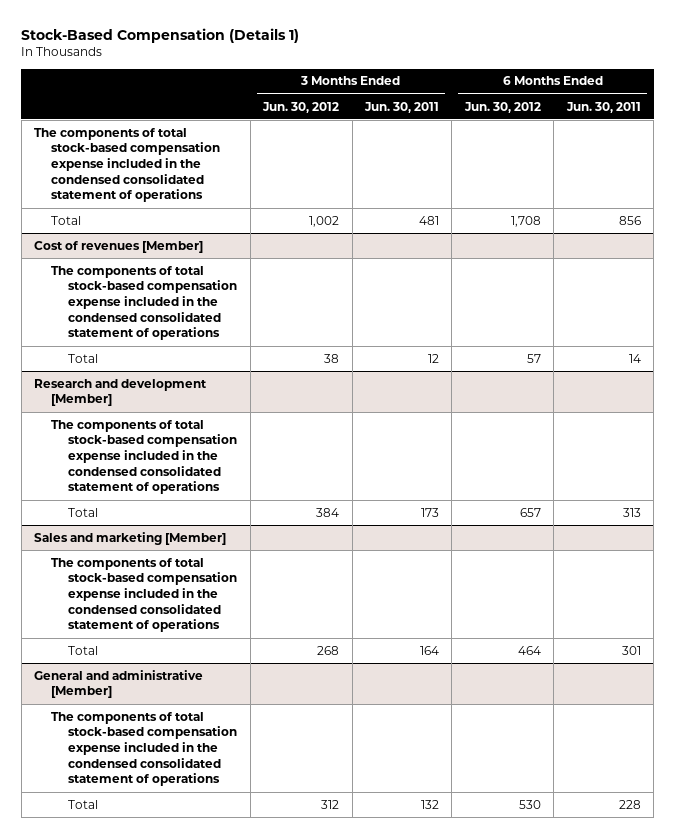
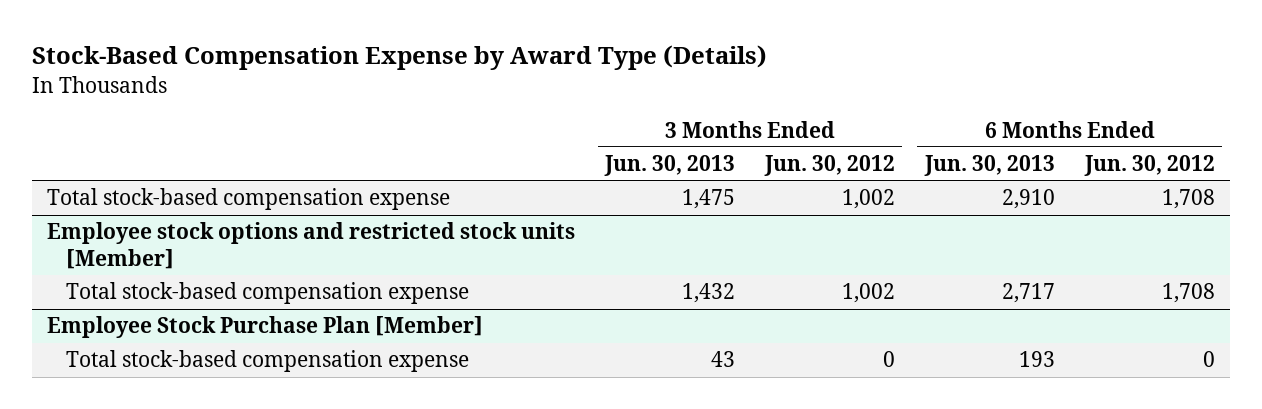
- Stock-Based Compensation (Details 1)
+ Stock-Based Compensation Expense by Award Type (Details)
- | 3 Months Ended Jun. 30, 2012 | 3 Months Ended Jun. 30, 2011 | 6 Months Ended Jun. 30, 2012 | 6 Months Ended Jun. 30, 2011
+ | 3 Months Ended Jun. 30, 2013 | 3 Months Ended Jun. 30, 2012 | 6 Months Ended Jun. 30, 2013 | 6 Months Ended Jun. 30, 2012
- The components of total stock-based compensation expense included in the condensed consolidated statement of operations
- Total | 1,002 | 481 | 1,708 | 856
- Cost of revenues [Member]
- The components of total stock-based compensation expense included in the condensed consolidated statement of operations
- Total | 38 | 12 | 57 | 14
- Research and development [Member]
- The components of total stock-based compensation expense included in the condensed consolidated statement of operations
- Total | 384 | 173 | 657 | 313
- Sales and marketing [Member]
- The components of total stock-based compensation expense included in the condensed consolidated statement of operations
- Total | 268 | 164 | 464 | 301
- General and administrative [Member]
- The components of total stock-based compensation expense included in the condensed consolidated statement of operations
- Total | 312 | 132 | 530 | 228
+ Total stock-based compensation expense | 1,475 | 1,002 | 2,910 | 1,708
+ Employee stock options and restricted stock units [Member]
+ Total stock-based compensation expense | 1,432 | 1,002 | 2,717 | 1,708
+ Employee Stock Purchase Plan [Member]
+ Total stock-based compensation expense | 43 | 0 | 193 | 0

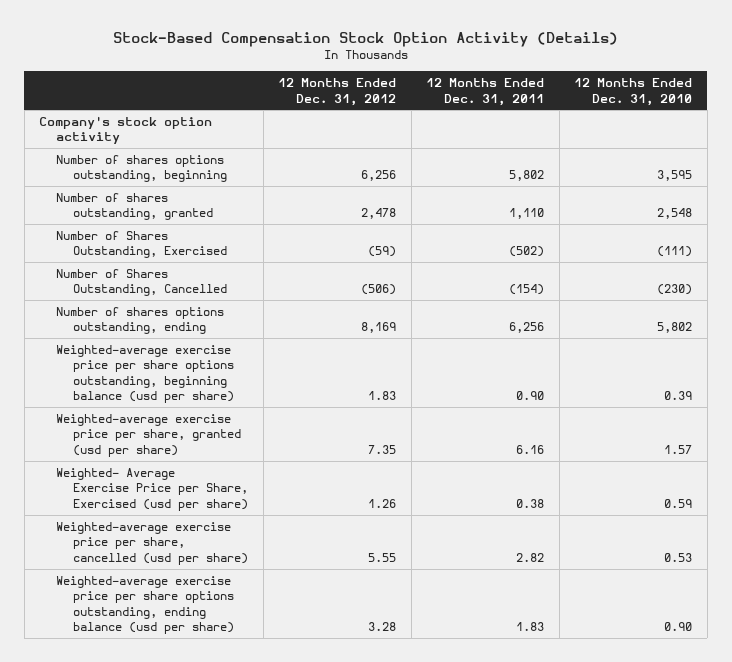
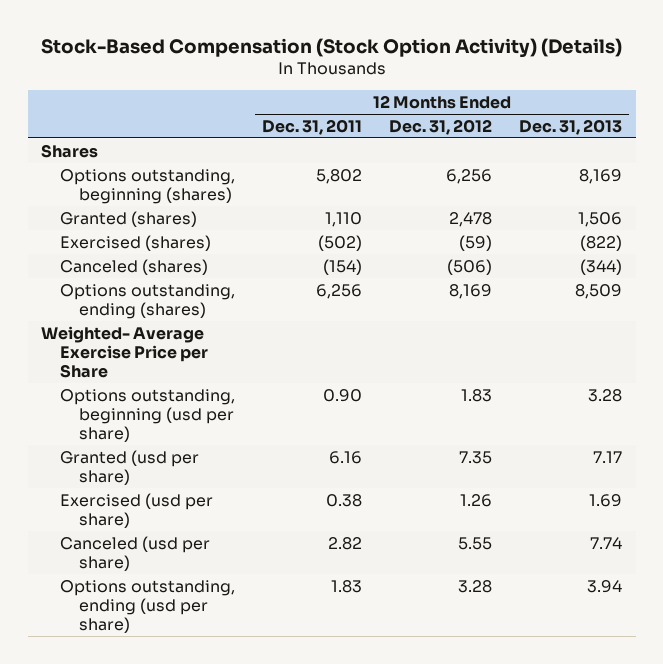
- Stock-Based Compensation Stock Option Activity (Details)
+ Stock-Based Compensation (Stock Option Activity) (Details)
- | 12 Months Ended Dec. 31, 2012 | 12 Months Ended Dec. 31, 2011 | 12 Months Ended Dec. 31, 2010
+ | 12 Months Ended Dec. 31, 2011 | 12 Months Ended Dec. 31, 2012 | 12 Months Ended Dec. 31, 2013
- Company's stock option activity
- Number of shares options outstanding, beginning | 6,256 | 5,802 | 3,595
- Number of shares outstanding, granted | 2,478 | 1,110 | 2,548
- Number of Shares Outstanding, Exercised | (59) | (502) | (111)
- Number of Shares Outstanding, Cancelled | (506) | (154) | (230)
- Number of shares options outstanding, ending | 8,169 | 6,256 | 5,802
- Weighted-average exercise price per share options outstanding, beginning balance (usd per share) | 1.83 | 0.90 | 0.39
- Weighted-average exercise price per share, granted (usd per share) | 7.35 | 6.16 | 1.57
- Weighted- Average Exercise Price per Share, Exercised (usd per share) | 1.26 | 0.38 | 0.59
- Weighted-average exercise price per share, cancelled (usd per share) | 5.55 | 2.82 | 0.53
- Weighted-average exercise price per share options outstanding, ending balance (usd per share) | 3.28 | 1.83 | 0.90
+ Shares
+ Options outstanding, beginning (shares) | 5,802 | 6,256 | 8,169
+ Granted (shares) | 1,110 | 2,478 | 1,506
+ Exercised (shares) | (502) | (59) | (822)
+ Canceled (shares) | (154) | (506) | (344)
+ Options outstanding, ending (shares) | 6,256 | 8,169 | 8,509
+ Weighted- Average Exercise Price per Share
+ Options outstanding, beginning (usd per share) | 0.90 | 1.83 | 3.28
+ Granted (usd per share) | 6.16 | 7.35 | 7.17
+ Exercised (usd per share) | 0.38 | 1.26 | 1.69
+ Canceled (usd per share) | 2.82 | 5.55 | 7.74
+ Options outstanding, ending (usd per share) | 1.83 | 3.28 | 3.94

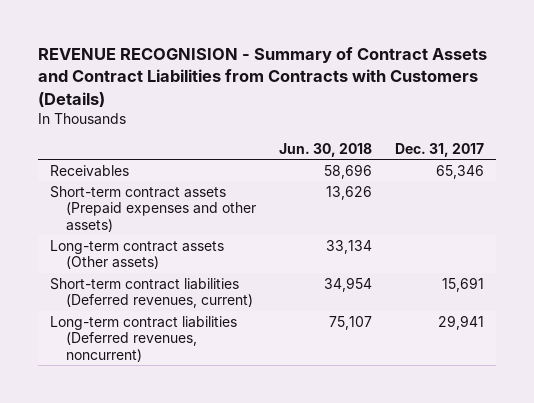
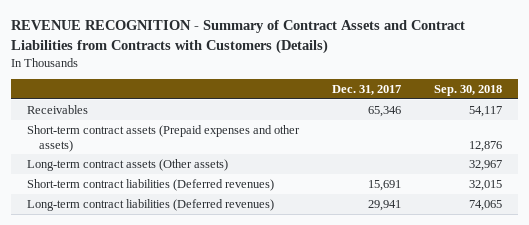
- REVENUE RECOGNISION - Summary of Contract Assets and Contract Liabilities from Contracts with Customers (Details)
+ REVENUE RECOGNITION - Summary of Contract Assets and Contract Liabilities from Contracts with Customers (Details)
- | Jun. 30, 2018 | Dec. 31, 2017
+ | Dec. 31, 2017 | Sep. 30, 2018
- Short-term contract liabilities (Deferred revenues, current) | 34,954 | 15,691
- Long-term contract liabilities (Deferred revenues, noncurrent) | 75,107 | 29,941
+ Short-term contract liabilities (Deferred revenues) | 15,691 | 32,015
+ Long-term contract liabilities (Deferred revenues) | 29,941 | 74,065

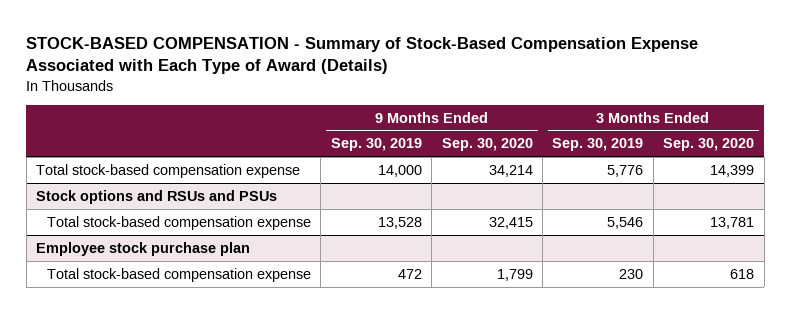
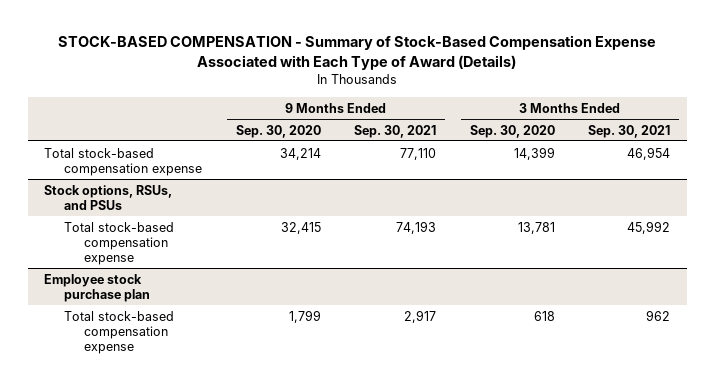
- | 9 Months Ended Sep. 30, 2019 | 9 Months Ended Sep. 30, 2020 | 3 Months Ended Sep. 30, 2019 | 3 Months Ended Sep. 30, 2020
+ | 9 Months Ended Sep. 30, 2020 | 9 Months Ended Sep. 30, 2021 | 3 Months Ended Sep. 30, 2020 | 3 Months Ended Sep. 30, 2021
- Stock options and RSUs and PSUs
+ Stock options, RSUs, and PSUs

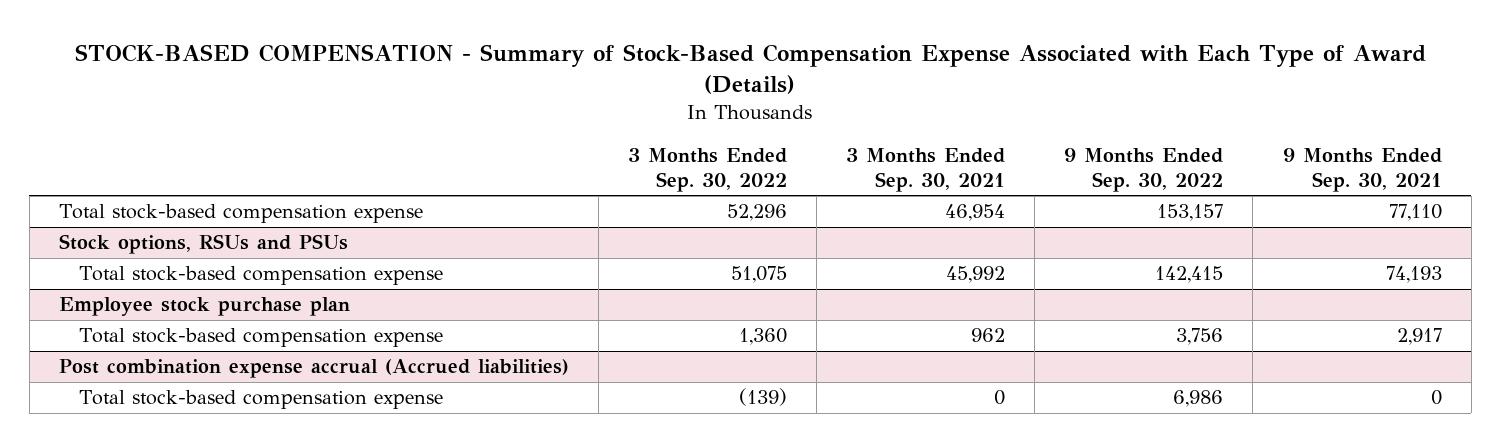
- | 9 Months Ended Sep. 30, 2020 | 9 Months Ended Sep. 30, 2021 | 3 Months Ended Sep. 30, 2020 | 3 Months Ended Sep. 30, 2021
+ | 3 Months Ended Sep. 30, 2022 | 3 Months Ended Sep. 30, 2021 | 9 Months Ended Sep. 30, 2022 | 9 Months Ended Sep. 30, 2021
- Stock options, RSUs, and PSUs
+ Stock options, RSUs and PSUs
+ Post combination expense accrual (Accrued liabilities)
+ Total stock-based compensation expense | (139) | 0 | 6,986 | 0

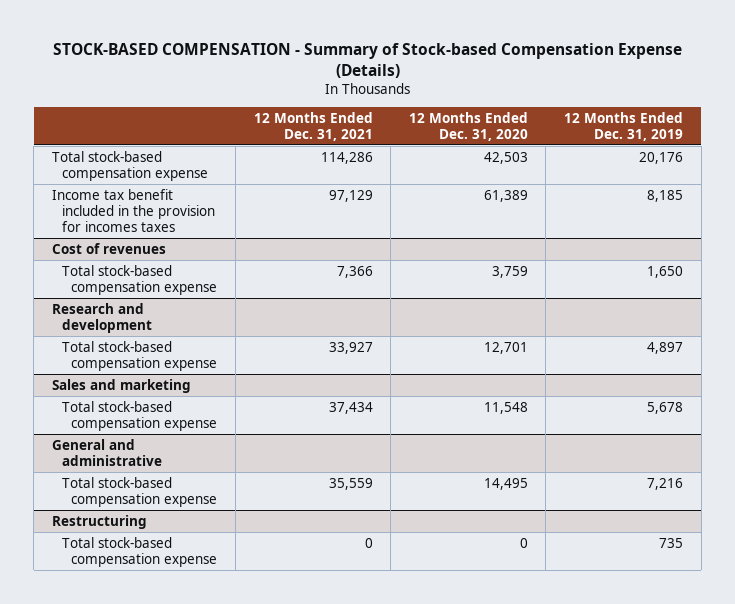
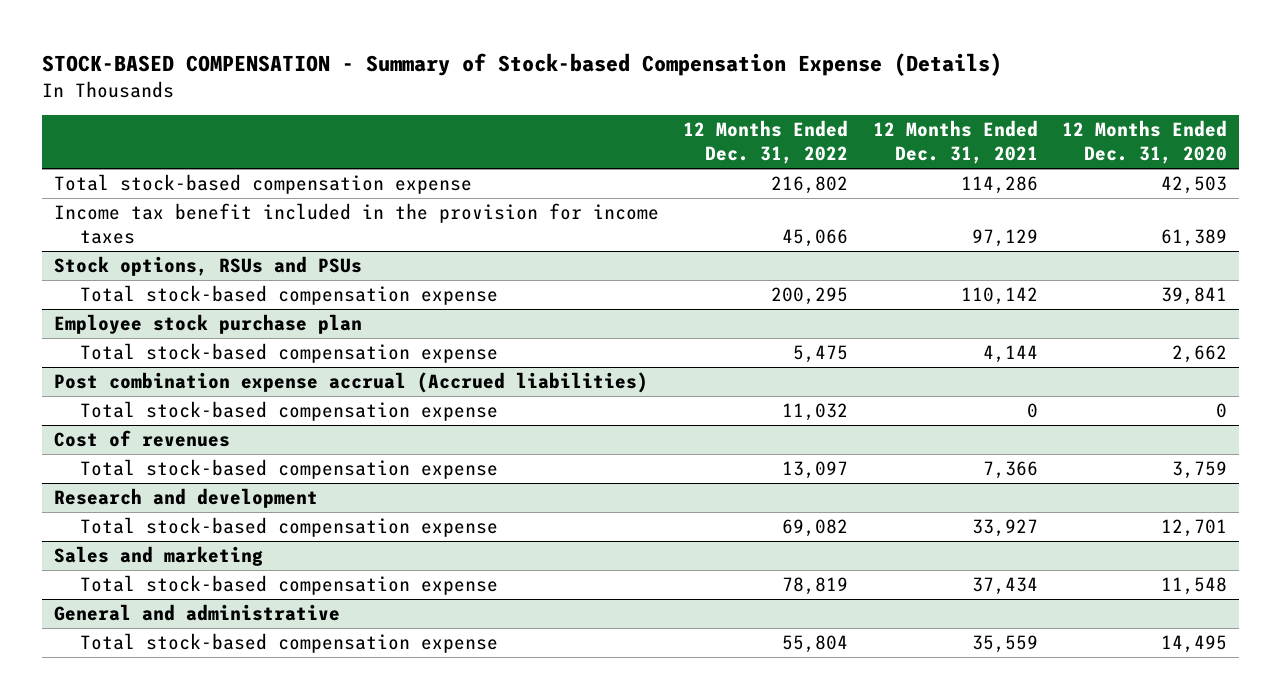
- | 12 Months Ended Dec. 31, 2021 | 12 Months Ended Dec. 31, 2020 | 12 Months Ended Dec. 31, 2019
+ | 12 Months Ended Dec. 31, 2022 | 12 Months Ended Dec. 31, 2021 | 12 Months Ended Dec. 31, 2020
- Income tax benefit included in the provision for incomes taxes | 97,129 | 61,389 | 8,185
+ Income tax benefit included in the provision for income taxes | 45,066 | 97,129 | 61,389
+ Stock options, RSUs and PSUs
+ Total stock-based compensation expense | 200,295 | 110,142 | 39,841
+ Employee stock purchase plan
+ Total stock-based compensation expense | 5,475 | 4,144 | 2,662
+ Post combination expense accrual (Accrued liabilities)
+ Total stock-based compensation expense | 11,032 | 0 | 0
- Restructuring
- Total stock-based compensation expense | 0 | 0 | 735

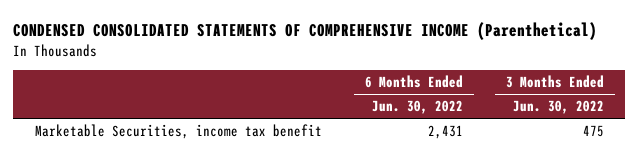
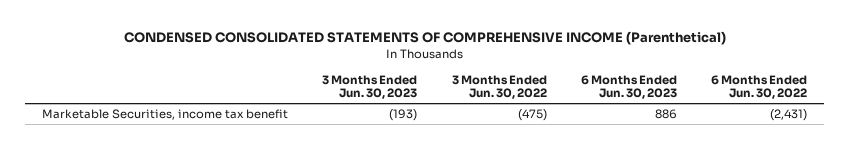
- | 6 Months Ended Jun. 30, 2022 | 3 Months Ended Jun. 30, 2022
+ | 3 Months Ended Jun. 30, 2023 | 3 Months Ended Jun. 30, 2022 | 6 Months Ended Jun. 30, 2023 | 6 Months Ended Jun. 30, 2022
- Marketable Securities, income tax benefit | 2,431 | 475
+ Marketable Securities, income tax benefit | (193) | (475) | 886 | (2,431)

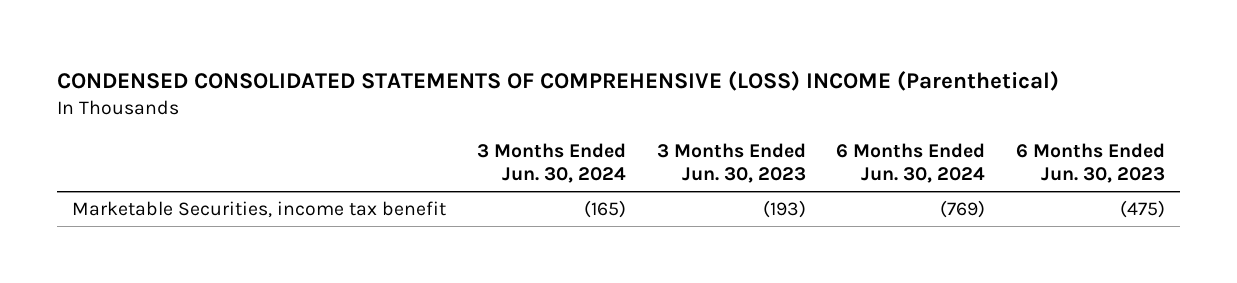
- CONDENSED CONSOLIDATED STATEMENTS OF COMPREHENSIVE INCOME (Parenthetical)
+ CONDENSED CONSOLIDATED STATEMENTS OF COMPREHENSIVE (LOSS) INCOME (Parenthetical)
- | 3 Months Ended Jun. 30, 2023 | 3 Months Ended Jun. 30, 2022 | 6 Months Ended Jun. 30, 2023 | 6 Months Ended Jun. 30, 2022
+ | 3 Months Ended Jun. 30, 2024 | 3 Months Ended Jun. 30, 2023 | 6 Months Ended Jun. 30, 2024 | 6 Months Ended Jun. 30, 2023
- Marketable Securities, income tax benefit | (193) | (475) | 886 | (2,431)
+ Marketable Securities, income tax benefit | (165) | (193) | (769) | (475)

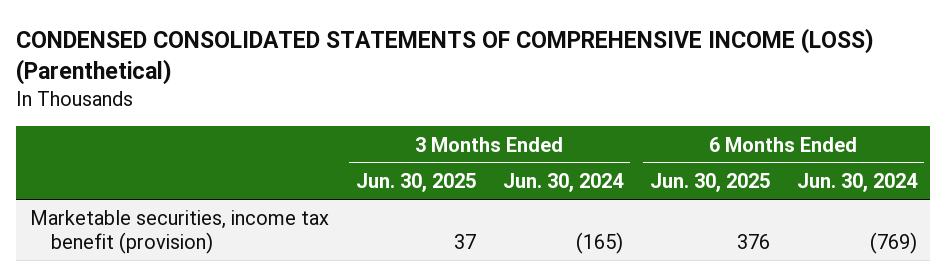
- CONDENSED CONSOLIDATED STATEMENTS OF COMPREHENSIVE (LOSS) INCOME (Parenthetical)
+ CONDENSED CONSOLIDATED STATEMENTS OF COMPREHENSIVE INCOME (LOSS) (Parenthetical)
- | 3 Months Ended Jun. 30, 2024 | 3 Months Ended Jun. 30, 2023 | 6 Months Ended Jun. 30, 2024 | 6 Months Ended Jun. 30, 2023
+ | 3 Months Ended Jun. 30, 2025 | 3 Months Ended Jun. 30, 2024 | 6 Months Ended Jun. 30, 2025 | 6 Months Ended Jun. 30, 2024
- Marketable Securities, income tax benefit | (165) | (193) | (769) | (475)
+ Marketable securities, income tax benefit (provision) | 37 | (165) | 376 | (769)

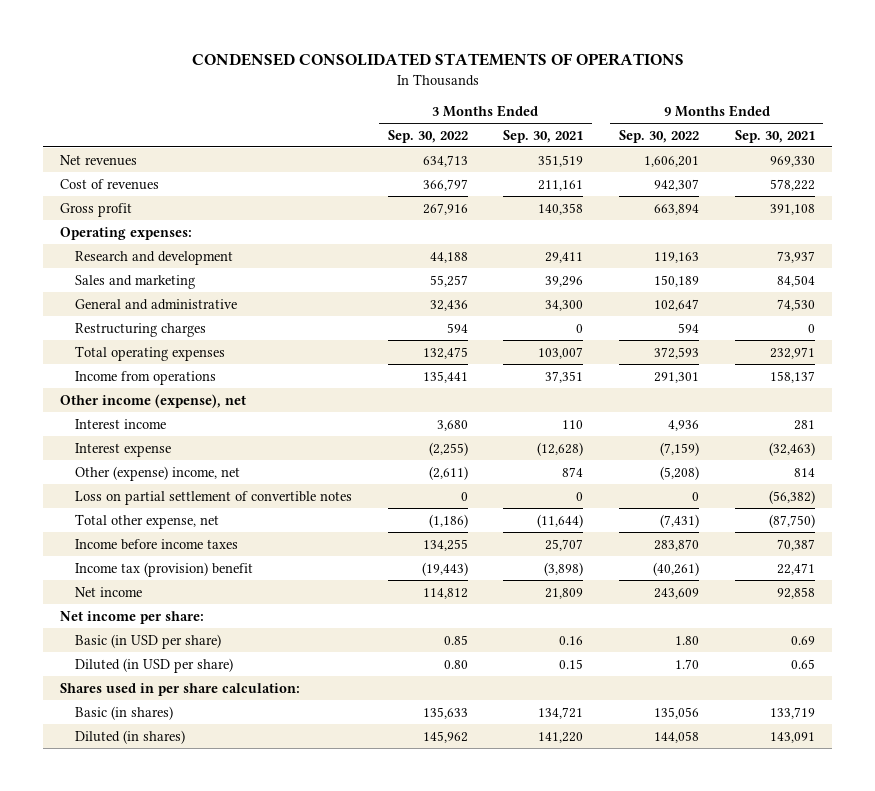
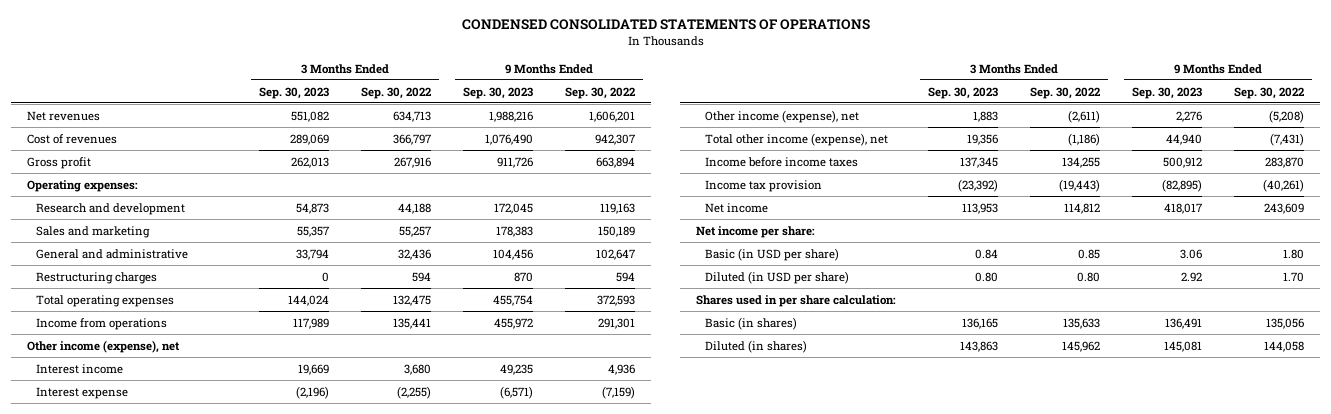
- | 3 Months Ended Sep. 30, 2022 | 3 Months Ended Sep. 30, 2021 | 9 Months Ended Sep. 30, 2022 | 9 Months Ended Sep. 30, 2021
+ | 3 Months Ended Sep. 30, 2023 | 3 Months Ended Sep. 30, 2022 | 9 Months Ended Sep. 30, 2023 | 9 Months Ended Sep. 30, 2022
- Other (expense) income, net | (2,611) | 874 | (5,208) | 814
- Loss on partial settlement of convertible notes | 0 | 0 | 0 | (56,382)
- Total other expense, net | (1,186) | (11,644) | (7,431) | (87,750)
+ Other income (expense), net | 1,883 | (2,611) | 2,276 | (5,208)
+ Total other income (expense), net | 19,356 | (1,186) | 44,940 | (7,431)
- Income tax (provision) benefit | (19,443) | (3,898) | (40,261) | 22,471
+ Income tax provision | (23,392) | (19,443) | (82,895) | (40,261)

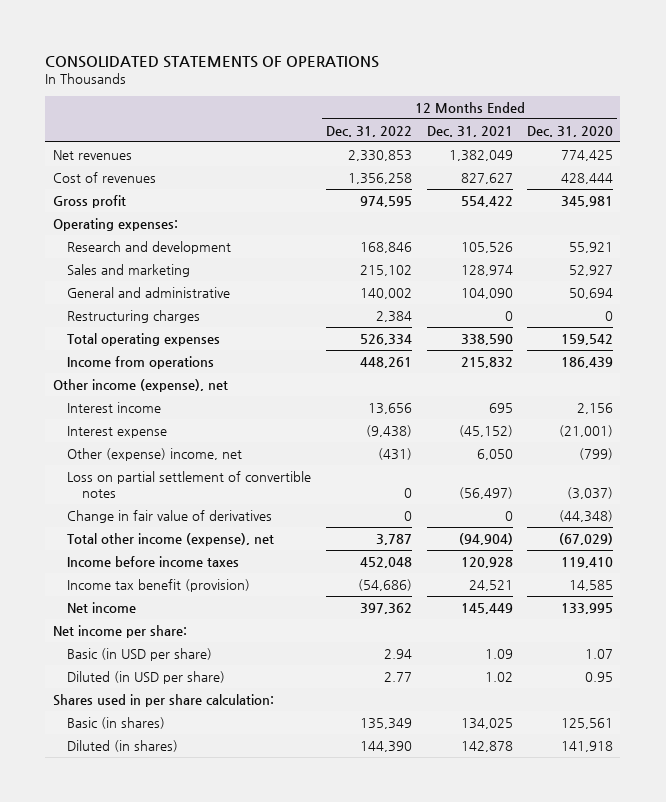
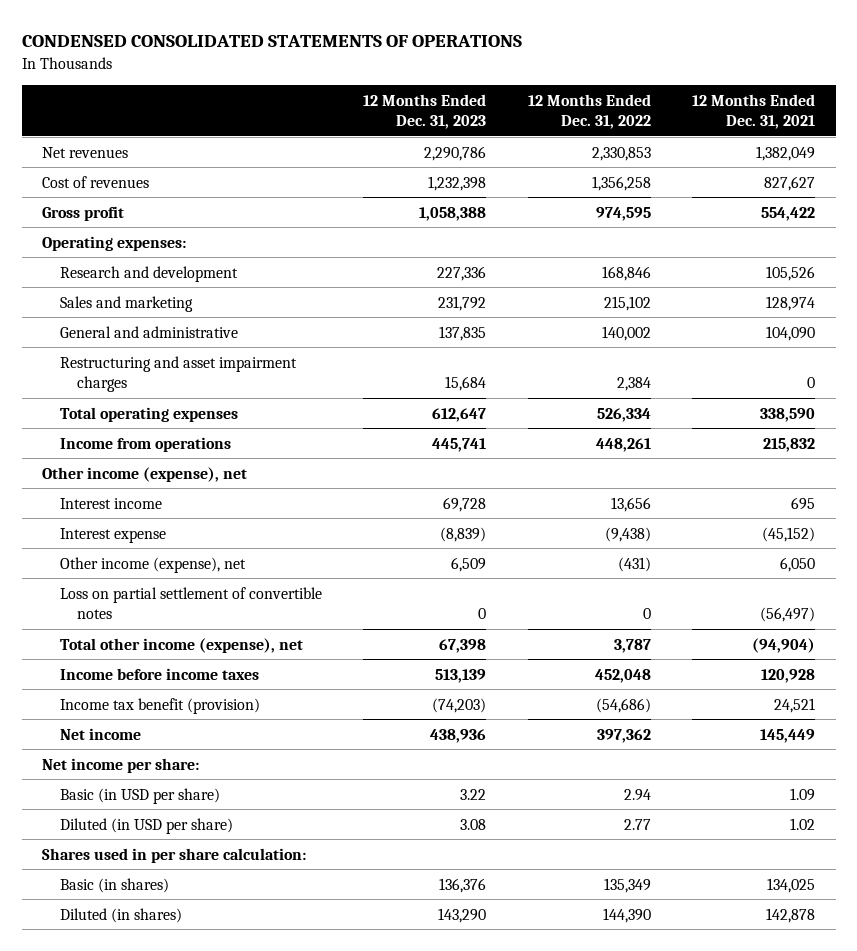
- CONSOLIDATED STATEMENTS OF OPERATIONS
+ CONDENSED CONSOLIDATED STATEMENTS OF OPERATIONS
- | 12 Months Ended Dec. 31, 2022 | 12 Months Ended Dec. 31, 2021 | 12 Months Ended Dec. 31, 2020
+ | 12 Months Ended Dec. 31, 2023 | 12 Months Ended Dec. 31, 2022 | 12 Months Ended Dec. 31, 2021
- Restructuring charges | 2,384 | 0 | 0
+ Restructuring and asset impairment charges | 15,684 | 2,384 | 0
- Other (expense) income, net | (431) | 6,050 | (799)
+ Other income (expense), net | 6,509 | (431) | 6,050
- Change in fair value of derivatives | 0 | 0 | (44,348)

